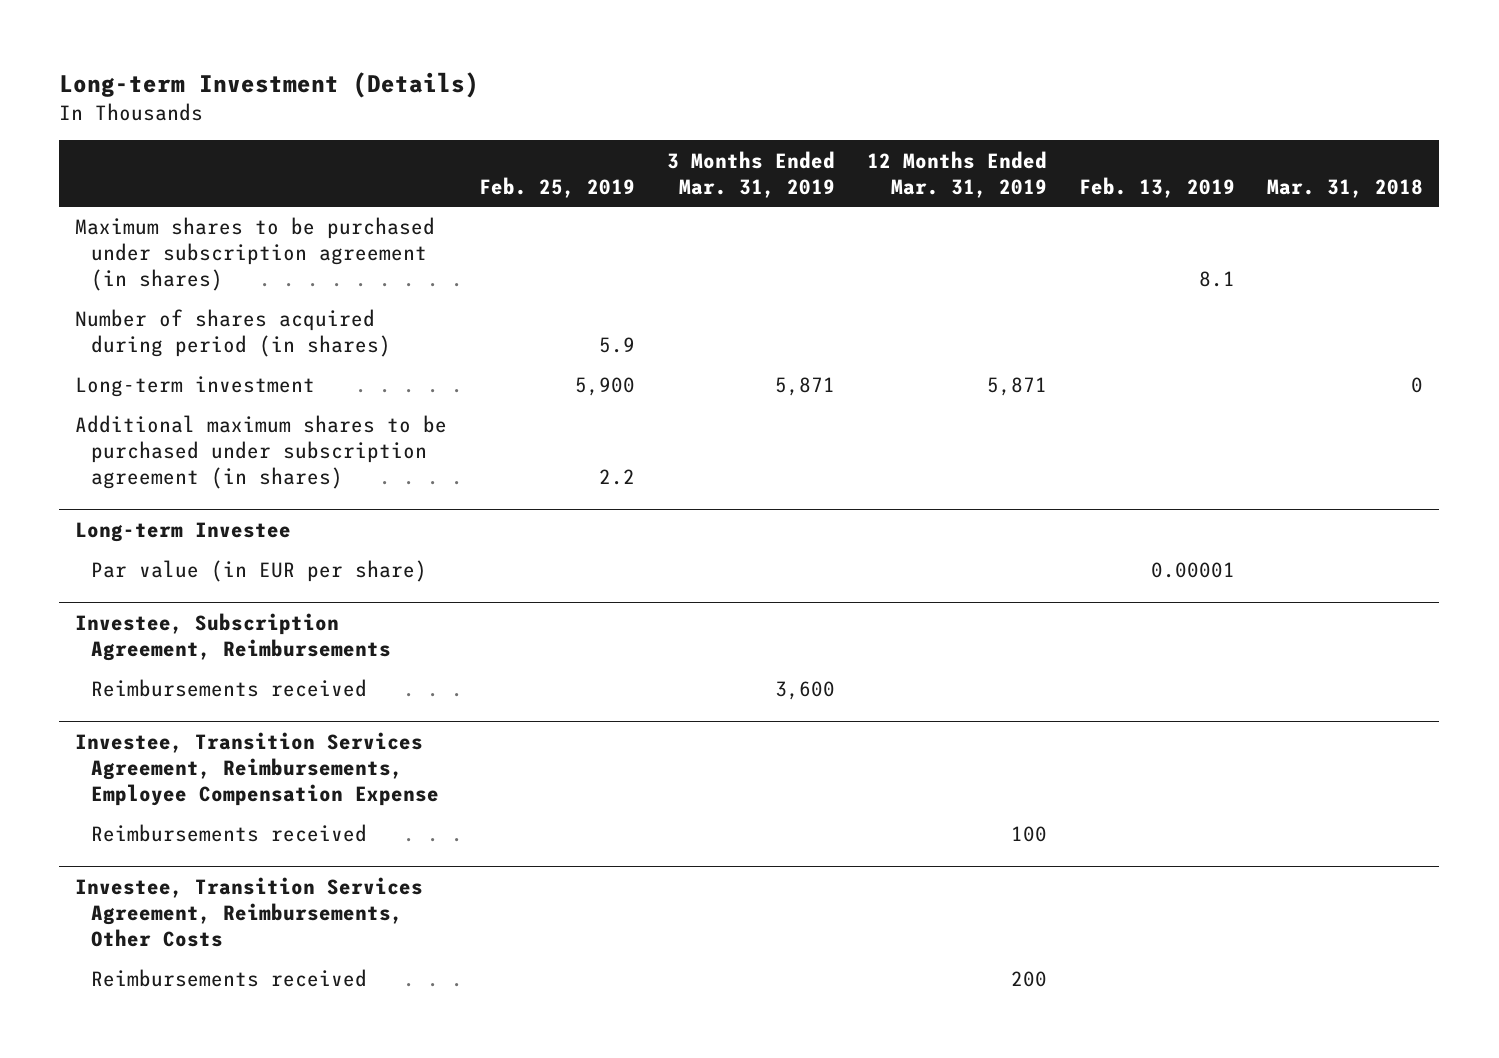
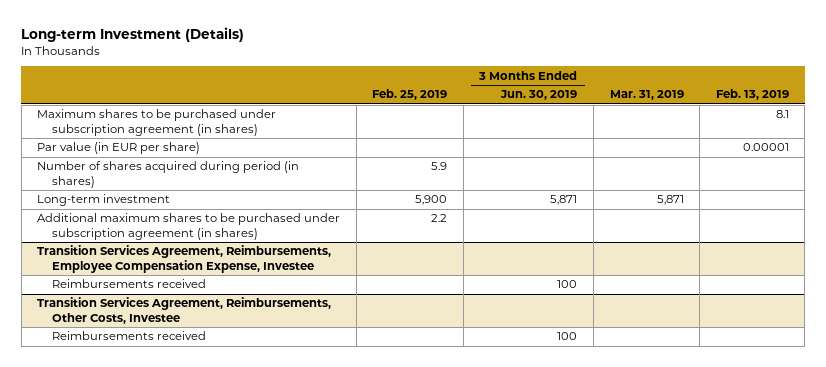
- | Feb. 25, 2019 | 3 Months Ended Mar. 31, 2019 | 12 Months Ended Mar. 31, 2019 | Feb. 13, 2019 | Mar. 31, 2018
+ | Feb. 25, 2019 | 3 Months Ended Jun. 30, 2019 | Mar. 31, 2019 | Feb. 13, 2019
+ Par value (in EUR per share) | | | | 0.00001
- Long-term Investee
- Par value (in EUR per share) | | | | 0.00001 |
- Investee, Subscription Agreement, Reimbursements
- Reimbursements received | | 3,600 | | |
- Investee, Transition Services Agreement, Reimbursements, Employee Compensation Expense
+ Transition Services Agreement, Reimbursements, Employee Compensation Expense, Investee
- Investee, Transition Services Agreement, Reimbursements, Other Costs
+ Transition Services Agreement, Reimbursements, Other Costs, Investee

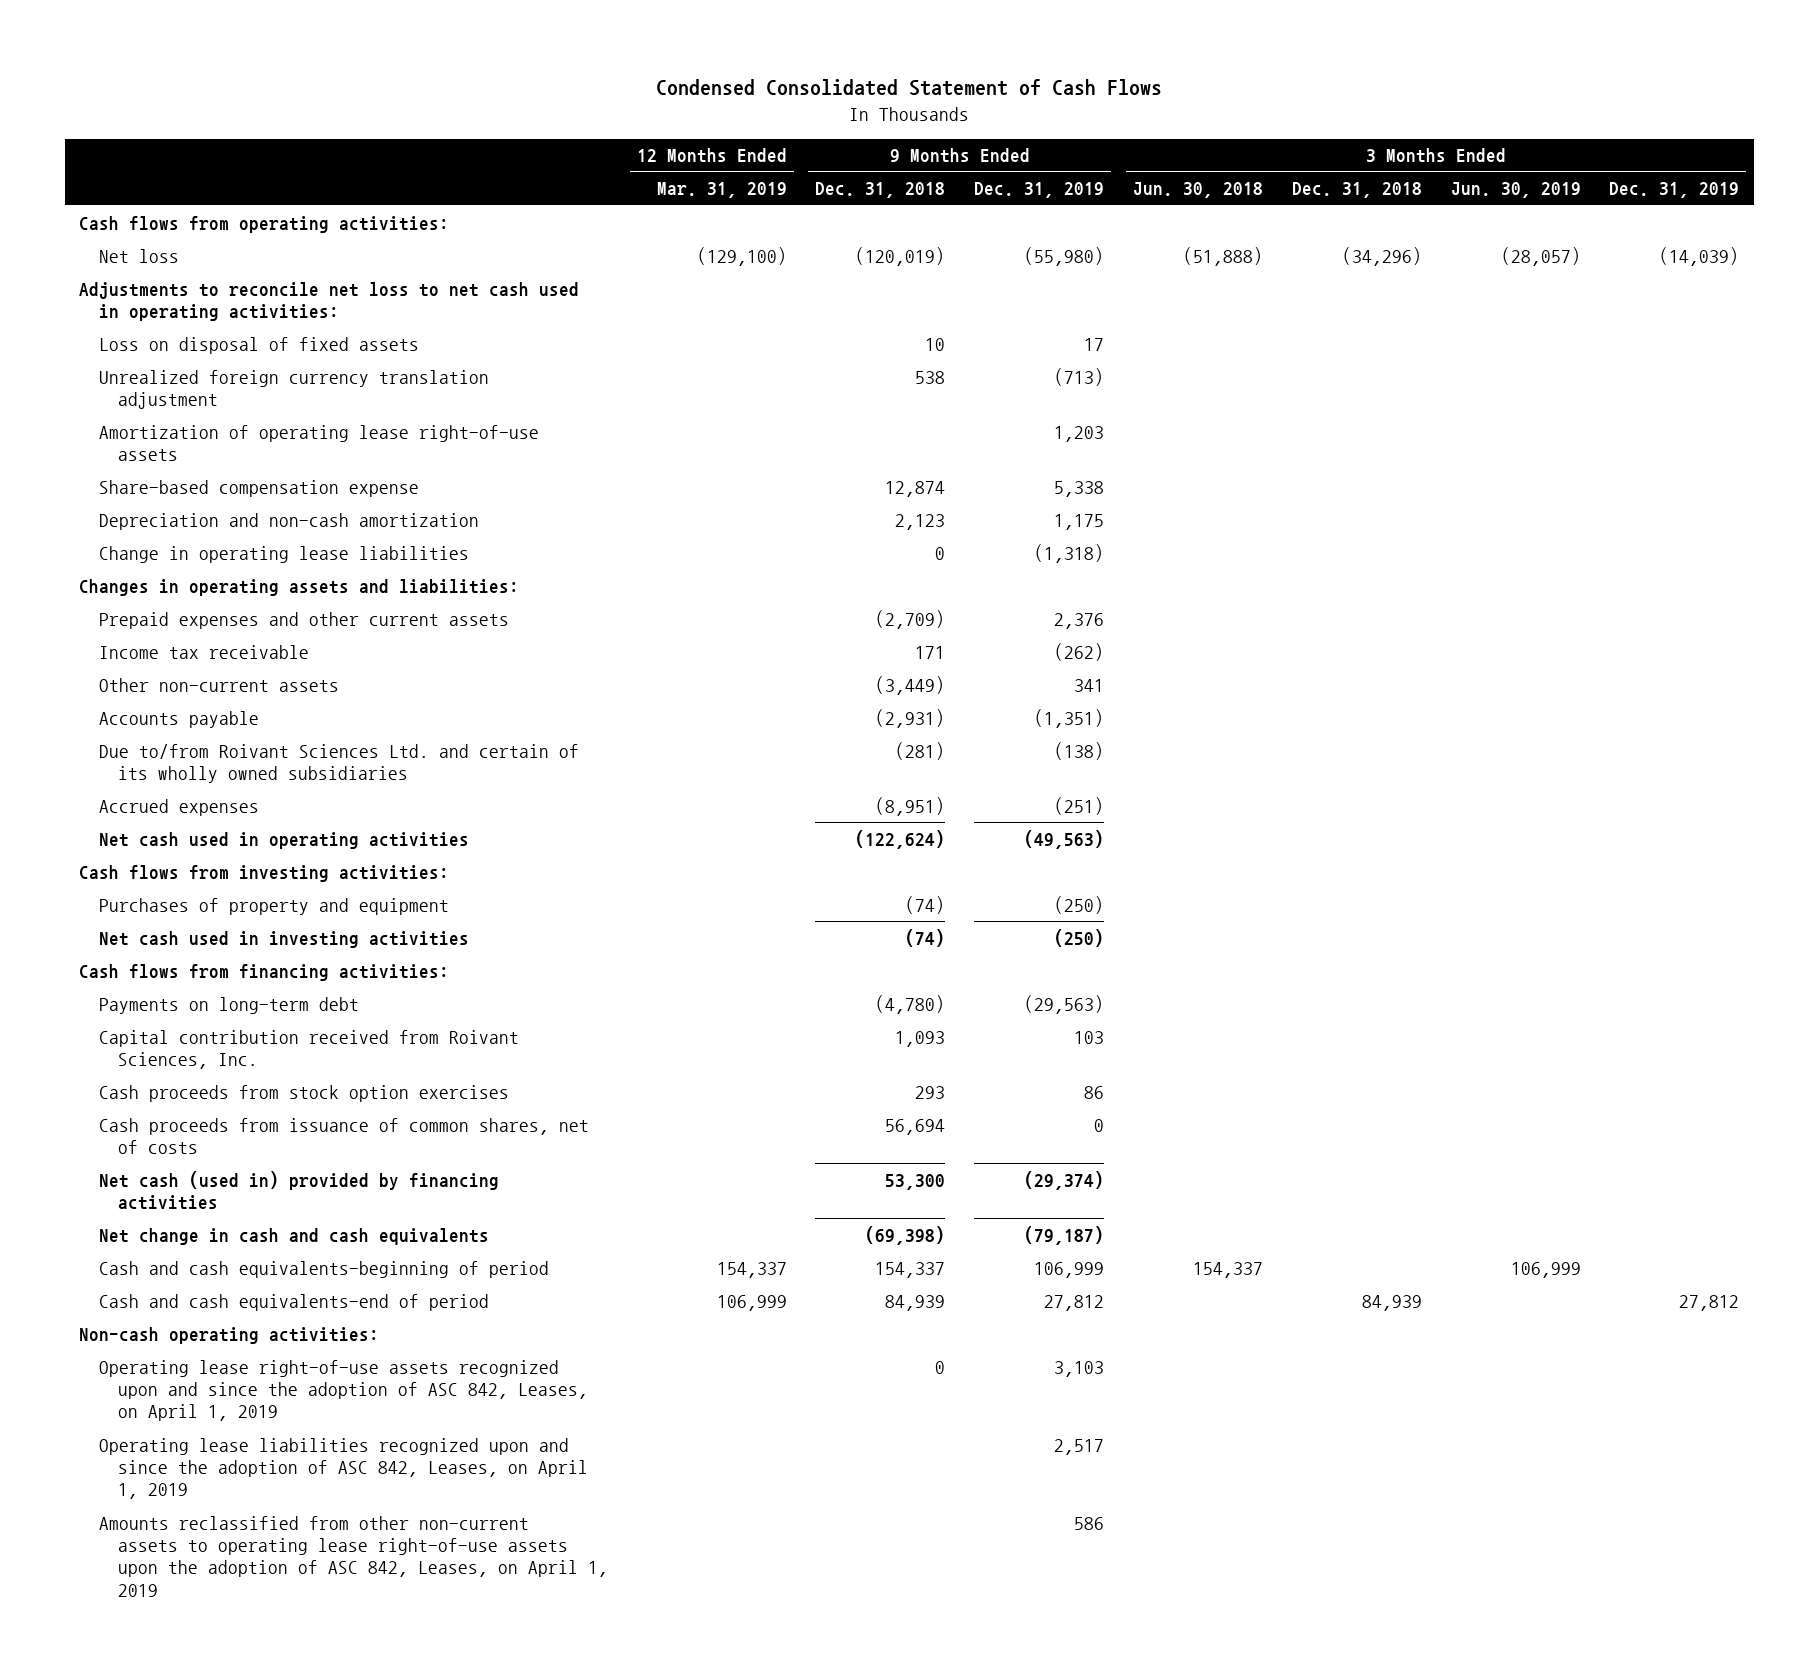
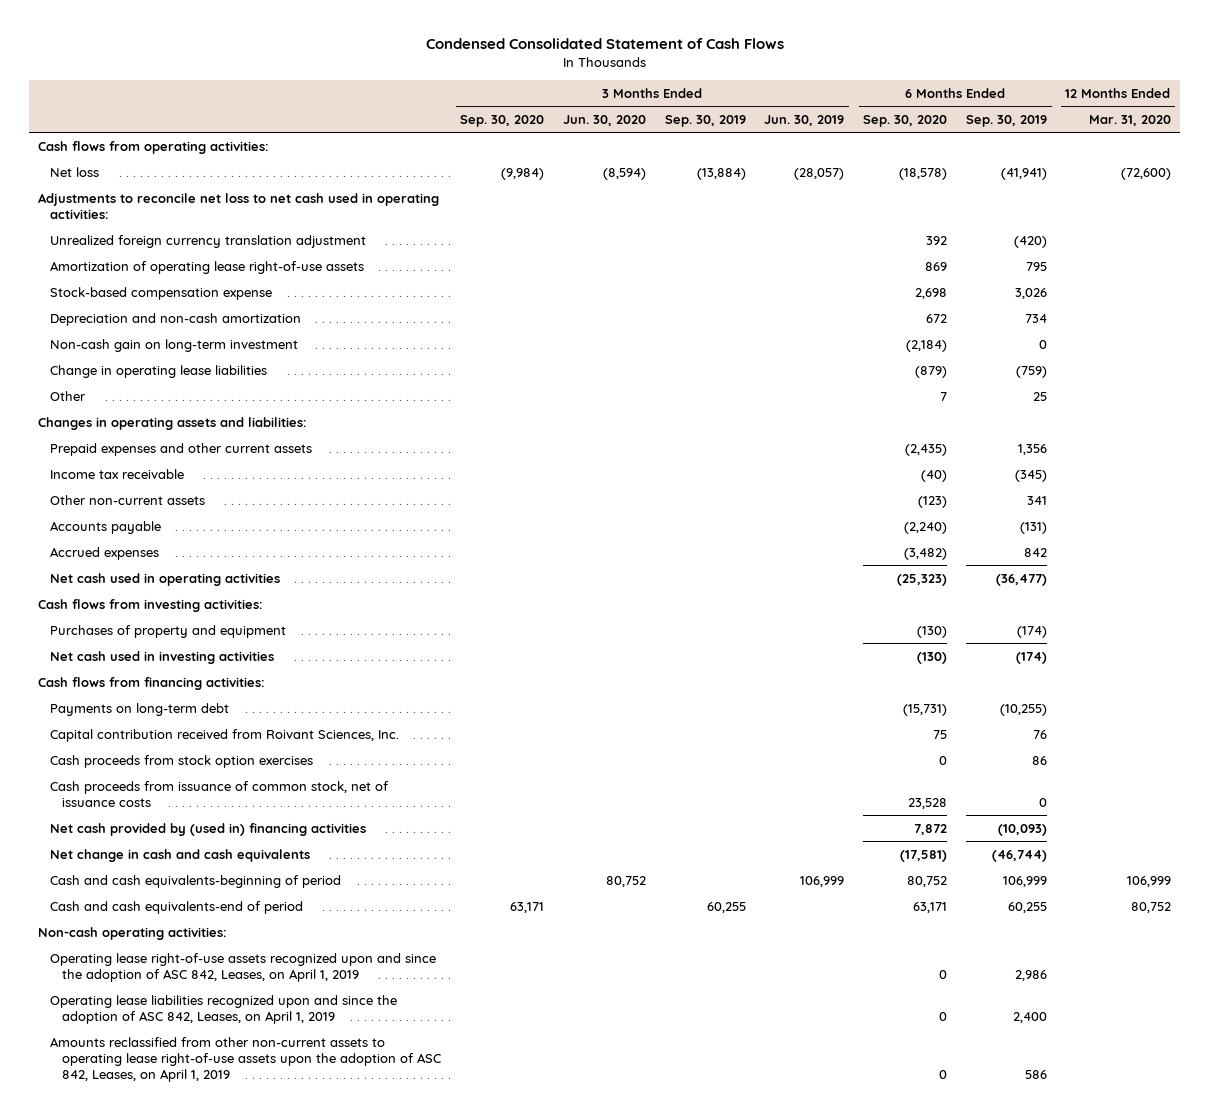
- | 12 Months Ended Mar. 31, 2019 | 9 Months Ended Dec. 31, 2018 | 9 Months Ended Dec. 31, 2019 | 3 Months Ended Jun. 30, 2018 | 3 Months Ended Dec. 31, 2018 | 3 Months Ended Jun. 30, 2019 | 3 Months Ended Dec. 31, 2019
+ | 3 Months Ended Sep. 30, 2020 | 3 Months Ended Jun. 30, 2020 | 3 Months Ended Sep. 30, 2019 | 3 Months Ended Jun. 30, 2019 | 6 Months Ended Sep. 30, 2020 | 6 Months Ended Sep. 30, 2019 | 12 Months Ended Mar. 31, 2020
- Loss on disposal of fixed assets | | 10 | 17 | | | |
- Share-based compensation expense | | 12,874 | 5,338 | | | |
+ Stock-based compensation expense | | | | | 2,698 | 3,026 |
+ Non-cash gain on long-term investment | | | | | (2,184) | 0 |
+ Other | | | | | 7 | 25 |
- Due to/from Roivant Sciences Ltd. and certain of its wholly owned subsidiaries | | (281) | (138) | | | |
- Cash proceeds from issuance of common shares, net of costs | | 56,694 | 0 | | | |
- Net cash (used in) provided by financing activities | | 53,300 | (29,374) | | | |
+ Cash proceeds from issuance of common stock, net of issuance costs | | | | | 23,528 | 0 |
+ Net cash provided by (used in) financing activities | | | | | 7,872 | (10,093) |

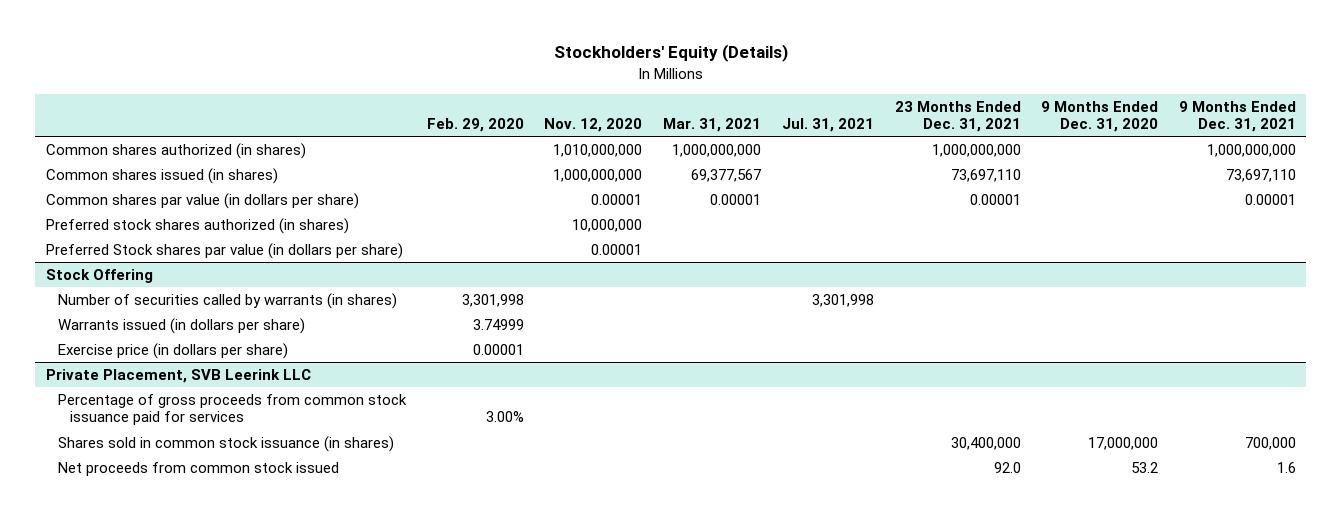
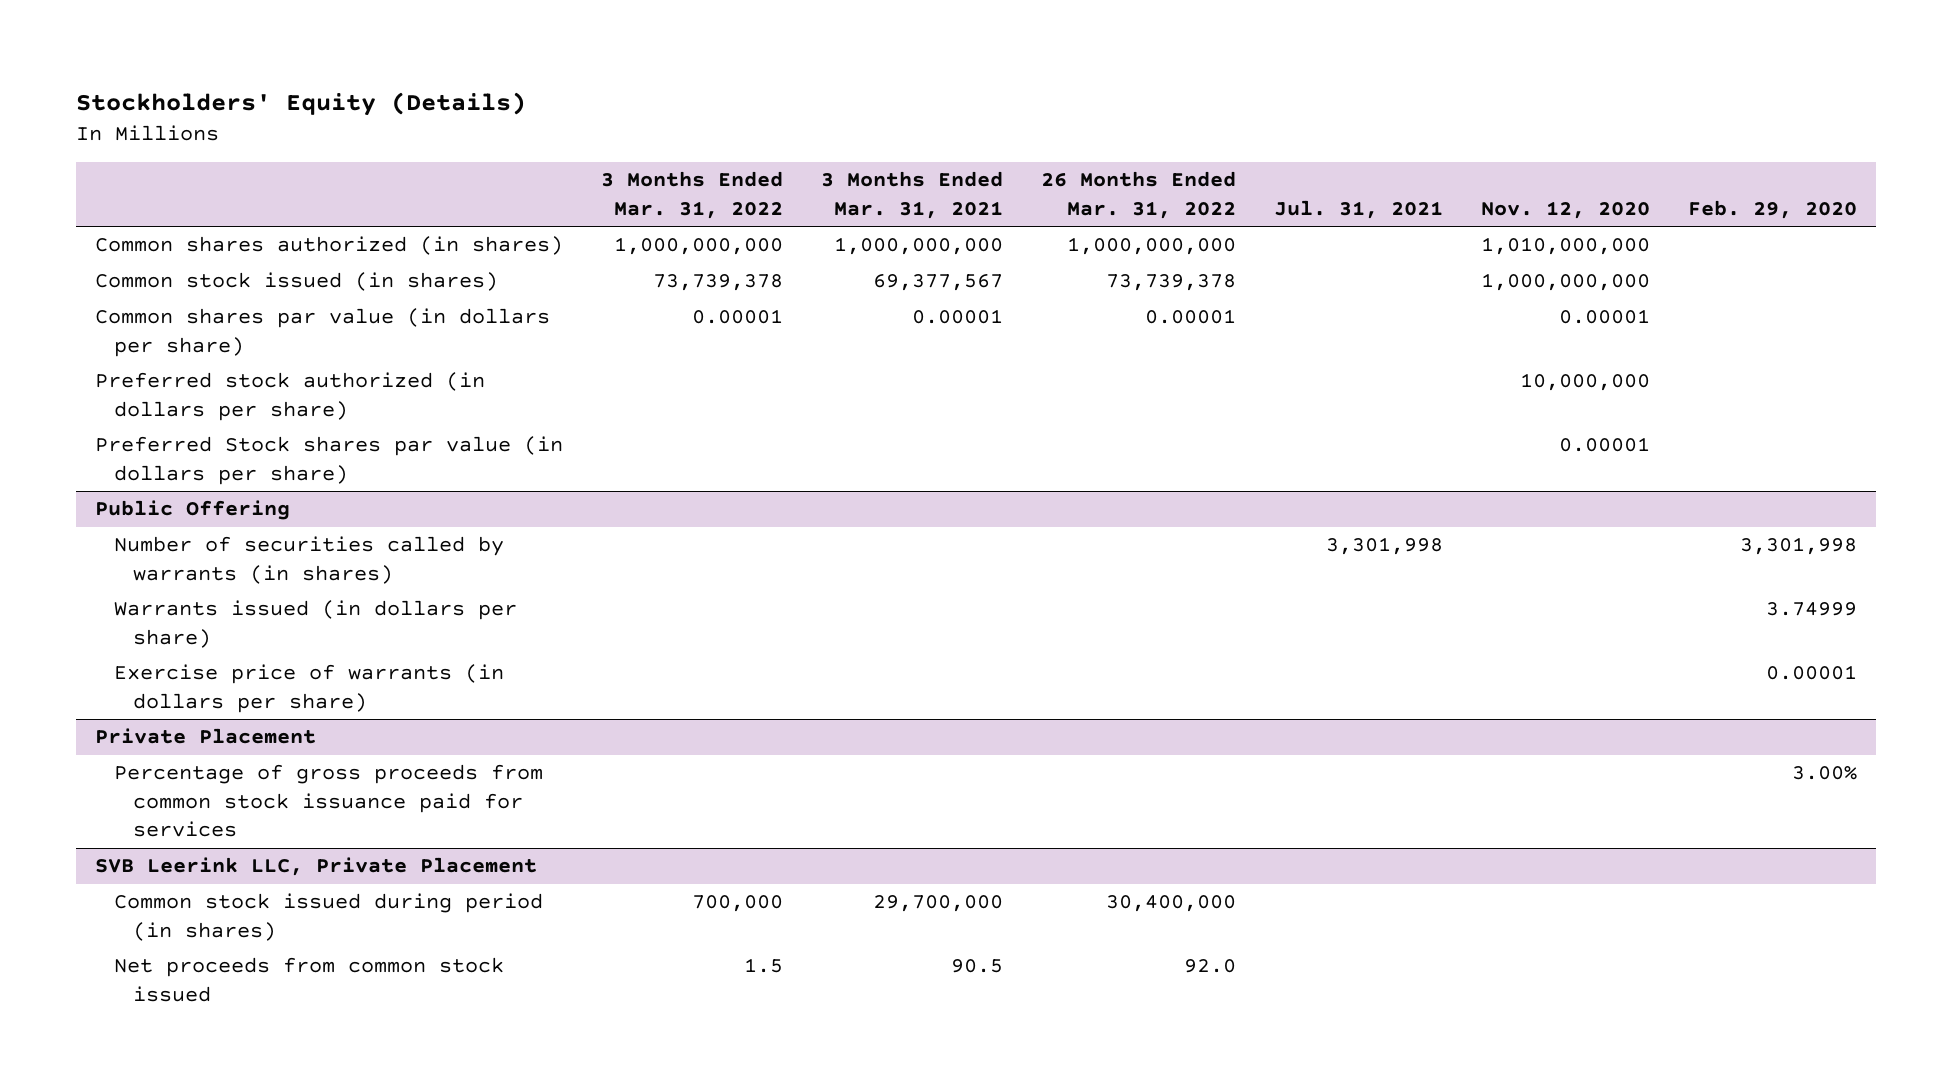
- | Feb. 29, 2020 | Nov. 12, 2020 | Mar. 31, 2021 | Jul. 31, 2021 | 23 Months Ended Dec. 31, 2021 | 9 Months Ended Dec. 31, 2020 | 9 Months Ended Dec. 31, 2021
+ | 3 Months Ended Mar. 31, 2022 | 3 Months Ended Mar. 31, 2021 | 26 Months Ended Mar. 31, 2022 | Jul. 31, 2021 | Nov. 12, 2020 | Feb. 29, 2020
- Common shares issued (in shares) | | 1,000,000,000 | 69,377,567 | | 73,697,110 | | 73,697,110
+ Common stock issued (in shares) | 73,739,378 | 69,377,567 | 73,739,378 | | 1,000,000,000 |
- Preferred stock shares authorized (in shares) | | 10,000,000 | | | | |
+ Preferred stock authorized (in dollars per share) | | | | | 10,000,000 |
- Stock Offering
+ Public Offering
- Exercise price (in dollars per share) | 0.00001 | | | | | |
- Private Placement, SVB Leerink LLC
- Percentage of gross proceeds from common stock issuance paid for services | 3.00% | | | | | |
- Shares sold in common stock issuance (in shares) | | | | | 30,400,000 | 17,000,000 | 700,000
+ Exercise price of warrants (in dollars per share) | | | | | | 0.00001
+ Private Placement
+ Percentage of gross proceeds from common stock issuance paid for services | | | | | | 3.00%
+ SVB Leerink LLC, Private Placement
+ Common stock issued during period (in shares) | 700,000 | 29,700,000 | 30,400,000 | | |

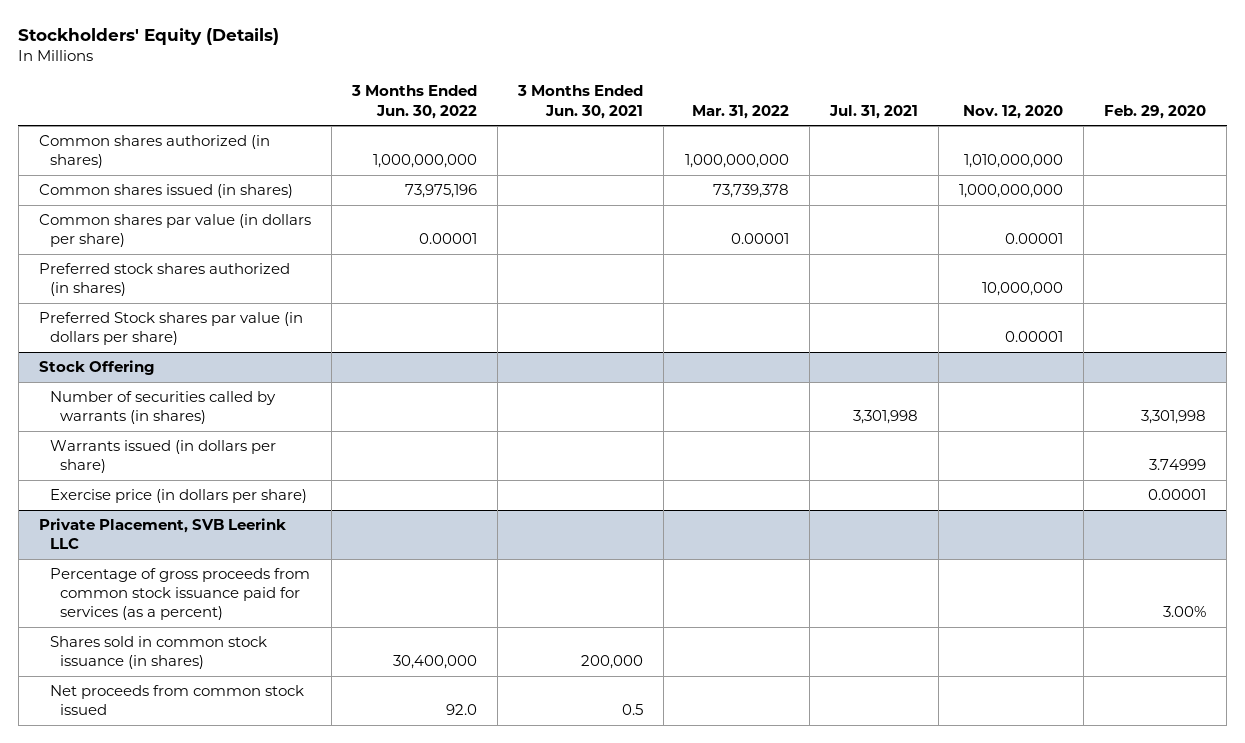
- | 3 Months Ended Mar. 31, 2022 | 3 Months Ended Mar. 31, 2021 | 26 Months Ended Mar. 31, 2022 | Jul. 31, 2021 | Nov. 12, 2020 | Feb. 29, 2020
+ | 3 Months Ended Jun. 30, 2022 | 3 Months Ended Jun. 30, 2021 | Mar. 31, 2022 | Jul. 31, 2021 | Nov. 12, 2020 | Feb. 29, 2020
- Common stock issued (in shares) | 73,739,378 | 69,377,567 | 73,739,378 | | 1,000,000,000 |
+ Common shares issued (in shares) | 73,975,196 | | 73,739,378 | | 1,000,000,000 |
- Preferred stock authorized (in dollars per share) | | | | | 10,000,000 |
+ Preferred stock shares authorized (in shares) | | | | | 10,000,000 |
- Public Offering
+ Stock Offering
- Exercise price of warrants (in dollars per share) | | | | | | 0.00001
- Private Placement
- Percentage of gross proceeds from common stock issuance paid for services | | | | | | 3.00%
- SVB Leerink LLC, Private Placement
- Common stock issued during period (in shares) | 700,000 | 29,700,000 | 30,400,000 | | |
+ Exercise price (in dollars per share) | | | | | | 0.00001
+ Private Placement, SVB Leerink LLC
+ Percentage of gross proceeds from common stock issuance paid for services (as a percent) | | | | | | 3.00%
+ Shares sold in common stock issuance (in shares) | 30,400,000 | 200,000 | | | |

